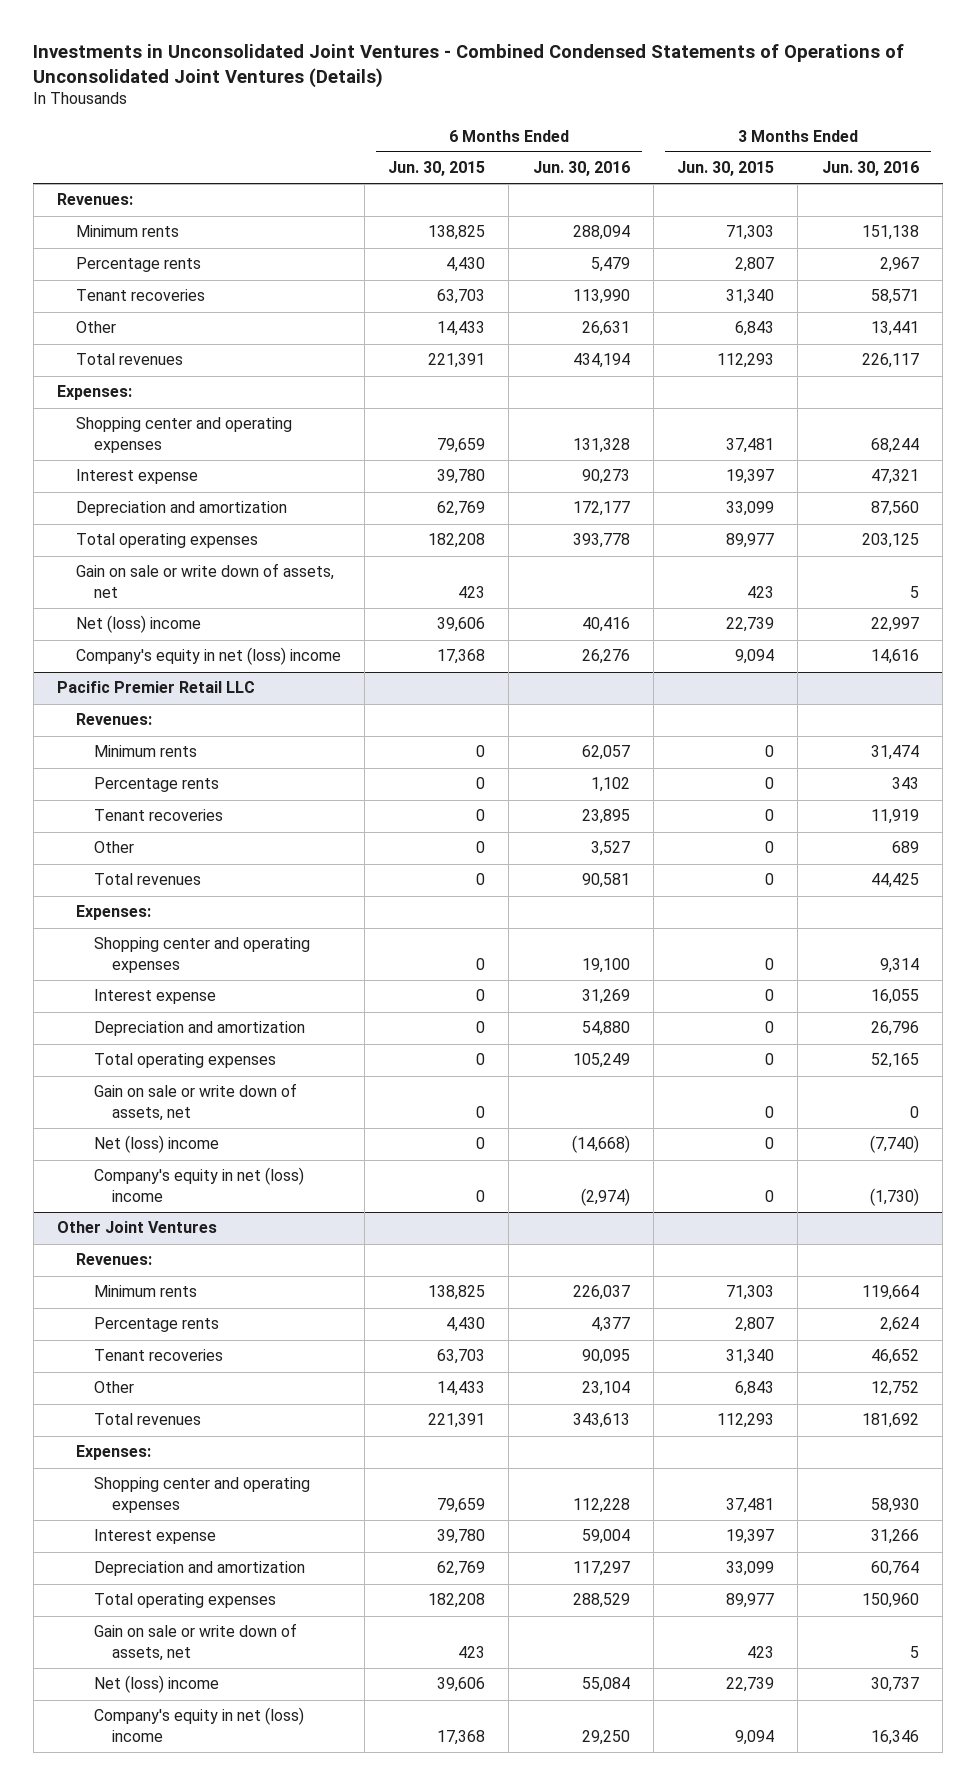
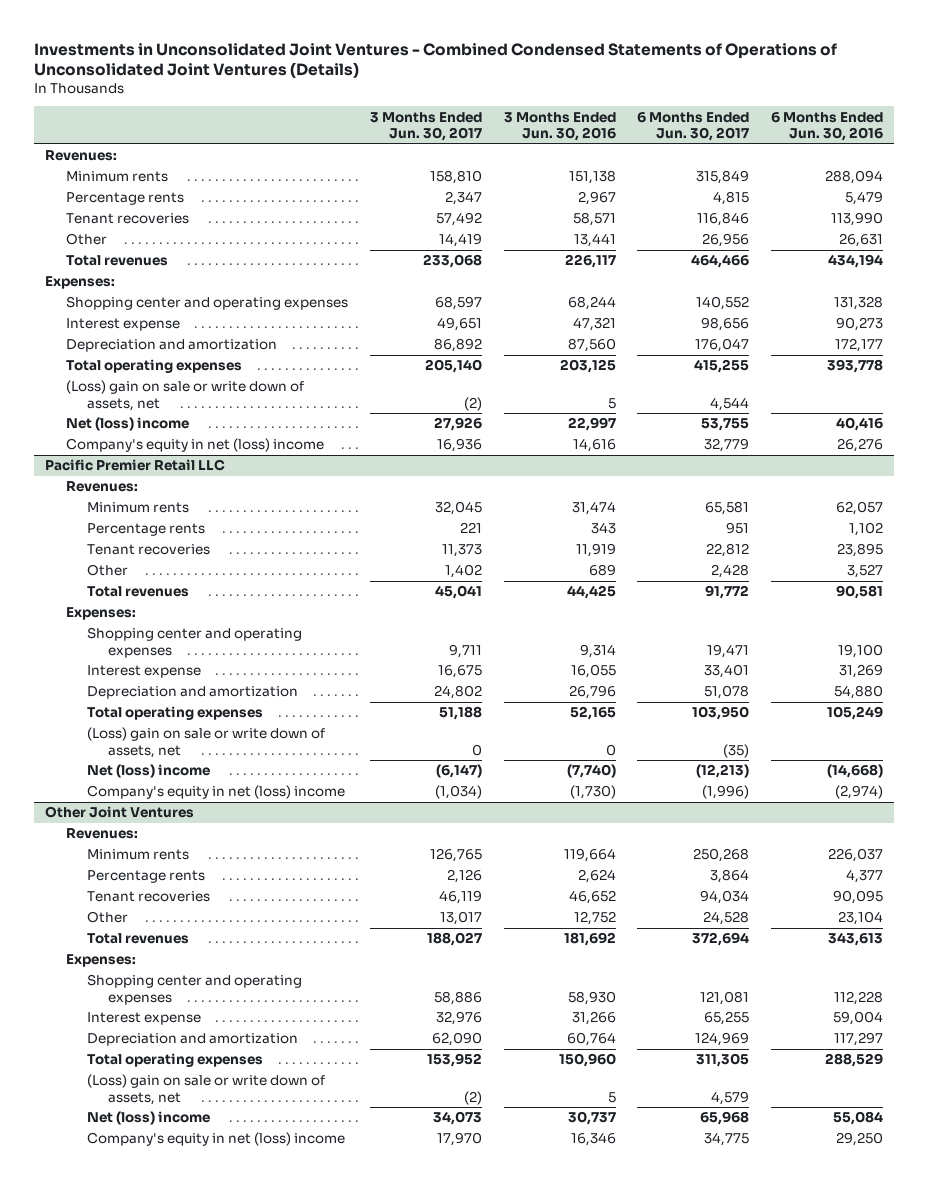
- | 6 Months Ended Jun. 30, 2015 | 6 Months Ended Jun. 30, 2016 | 3 Months Ended Jun. 30, 2015 | 3 Months Ended Jun. 30, 2016
+ | 3 Months Ended Jun. 30, 2017 | 3 Months Ended Jun. 30, 2016 | 6 Months Ended Jun. 30, 2017 | 6 Months Ended Jun. 30, 2016
- Gain on sale or write down of assets, net | 423 | | 423 | 5
+ (Loss) gain on sale or write down of assets, net | (2) | 5 | 4,544 |
@ Pacific Premier Retail LLC
- Gain on sale or write down of assets, net | 0 | | 0 | 0
+ (Loss) gain on sale or write down of assets, net | 0 | 0 | (35) |
@ Other Joint Ventures
- Gain on sale or write down of assets, net | 423 | | 423 | 5
+ (Loss) gain on sale or write down of assets, net | (2) | 5 | 4,579 |

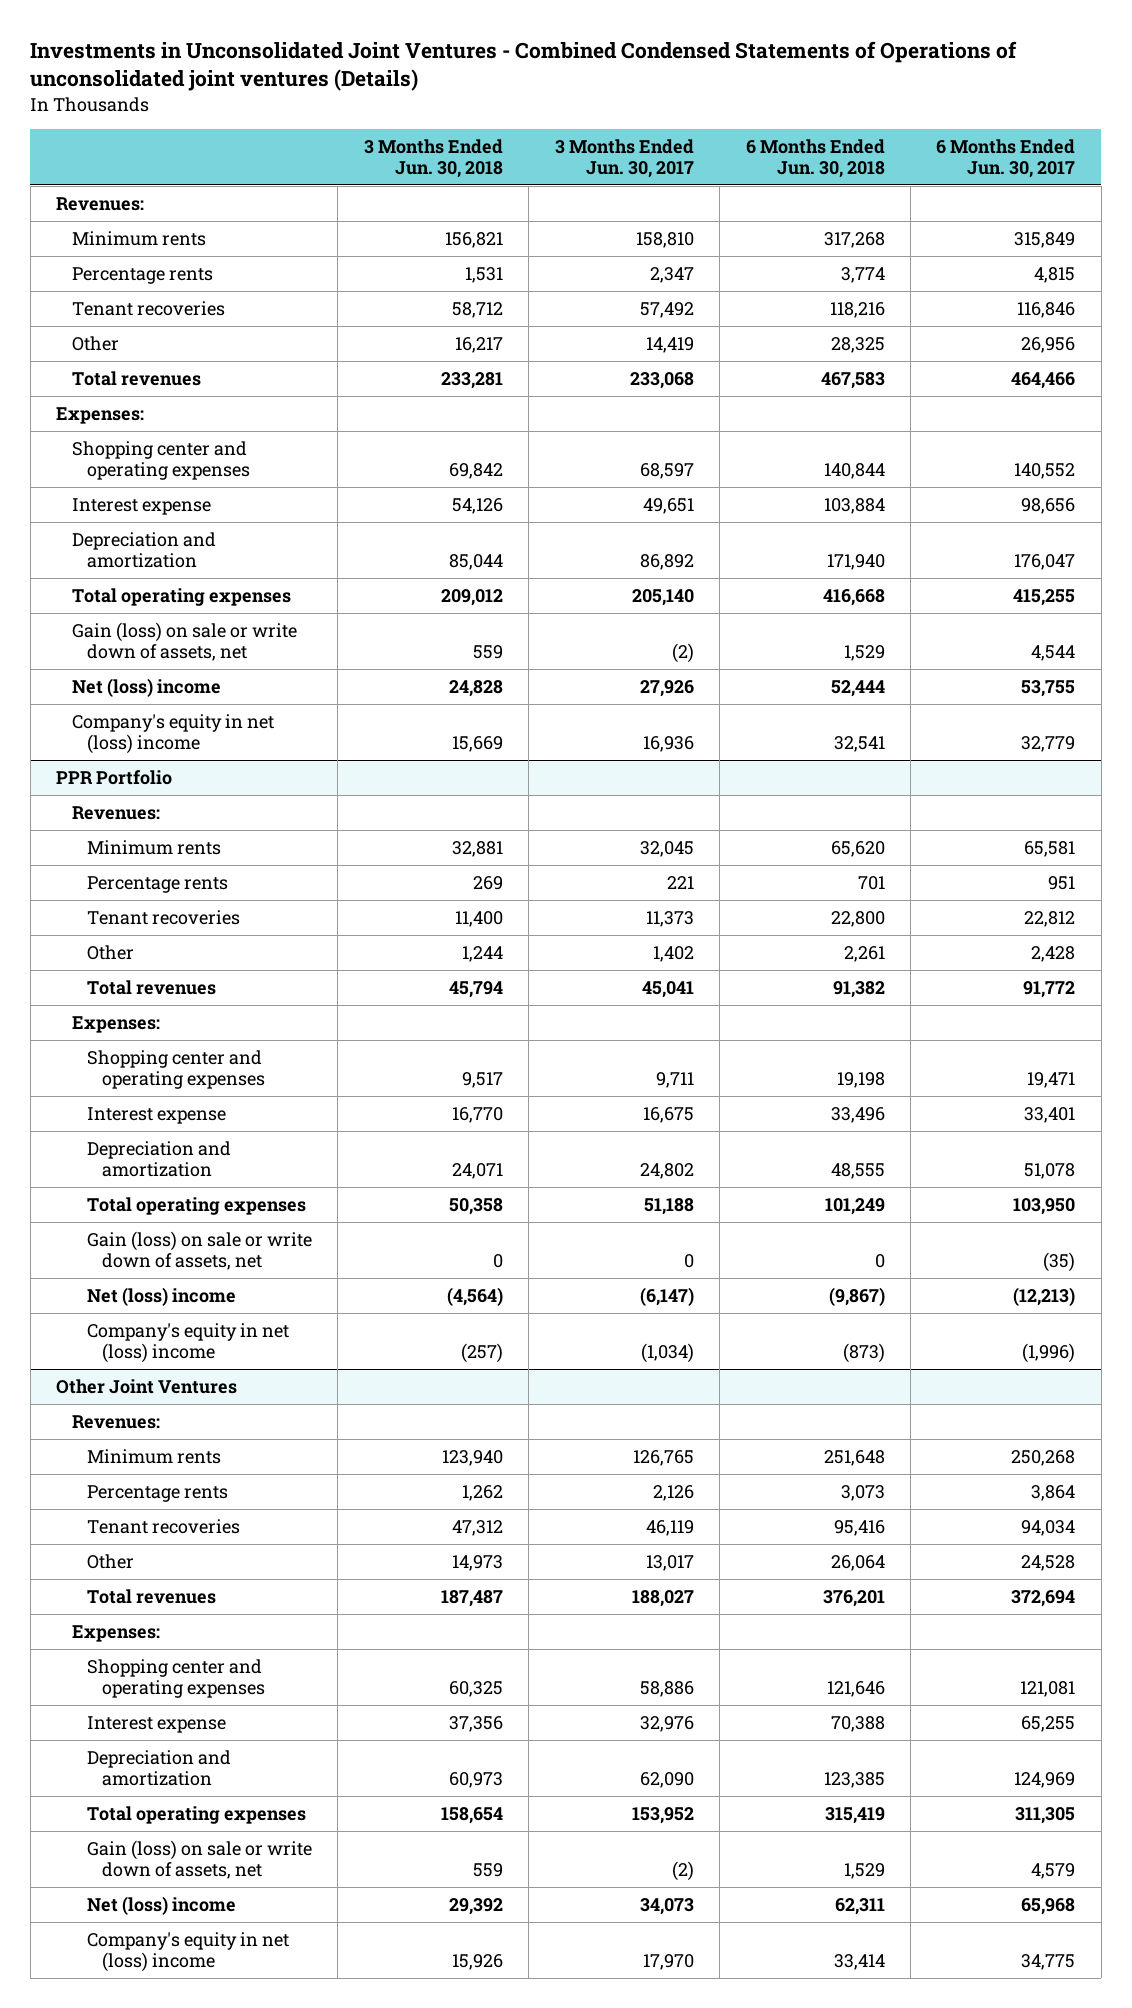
- Investments in Unconsolidated Joint Ventures - Combined Condensed Statements of Operations of Unconsolidated Joint Ventures (Details)
+ Investments in Unconsolidated Joint Ventures - Combined Condensed Statements of Operations of unconsolidated joint ventures (Details)
- | 3 Months Ended Jun. 30, 2017 | 3 Months Ended Jun. 30, 2016 | 6 Months Ended Jun. 30, 2017 | 6 Months Ended Jun. 30, 2016
+ | 3 Months Ended Jun. 30, 2018 | 3 Months Ended Jun. 30, 2017 | 6 Months Ended Jun. 30, 2018 | 6 Months Ended Jun. 30, 2017
- (Loss) gain on sale or write down of assets, net | (2) | 5 | 4,544 |
+ Gain (loss) on sale or write down of assets, net | 559 | (2) | 1,529 | 4,544
- Pacific Premier Retail LLC
+ PPR Portfolio
- (Loss) gain on sale or write down of assets, net | 0 | 0 | (35) |
+ Gain (loss) on sale or write down of assets, net | 0 | 0 | 0 | (35)
@ Other Joint Ventures
- (Loss) gain on sale or write down of assets, net | (2) | 5 | 4,579 |
+ Gain (loss) on sale or write down of assets, net | 559 | (2) | 1,529 | 4,579

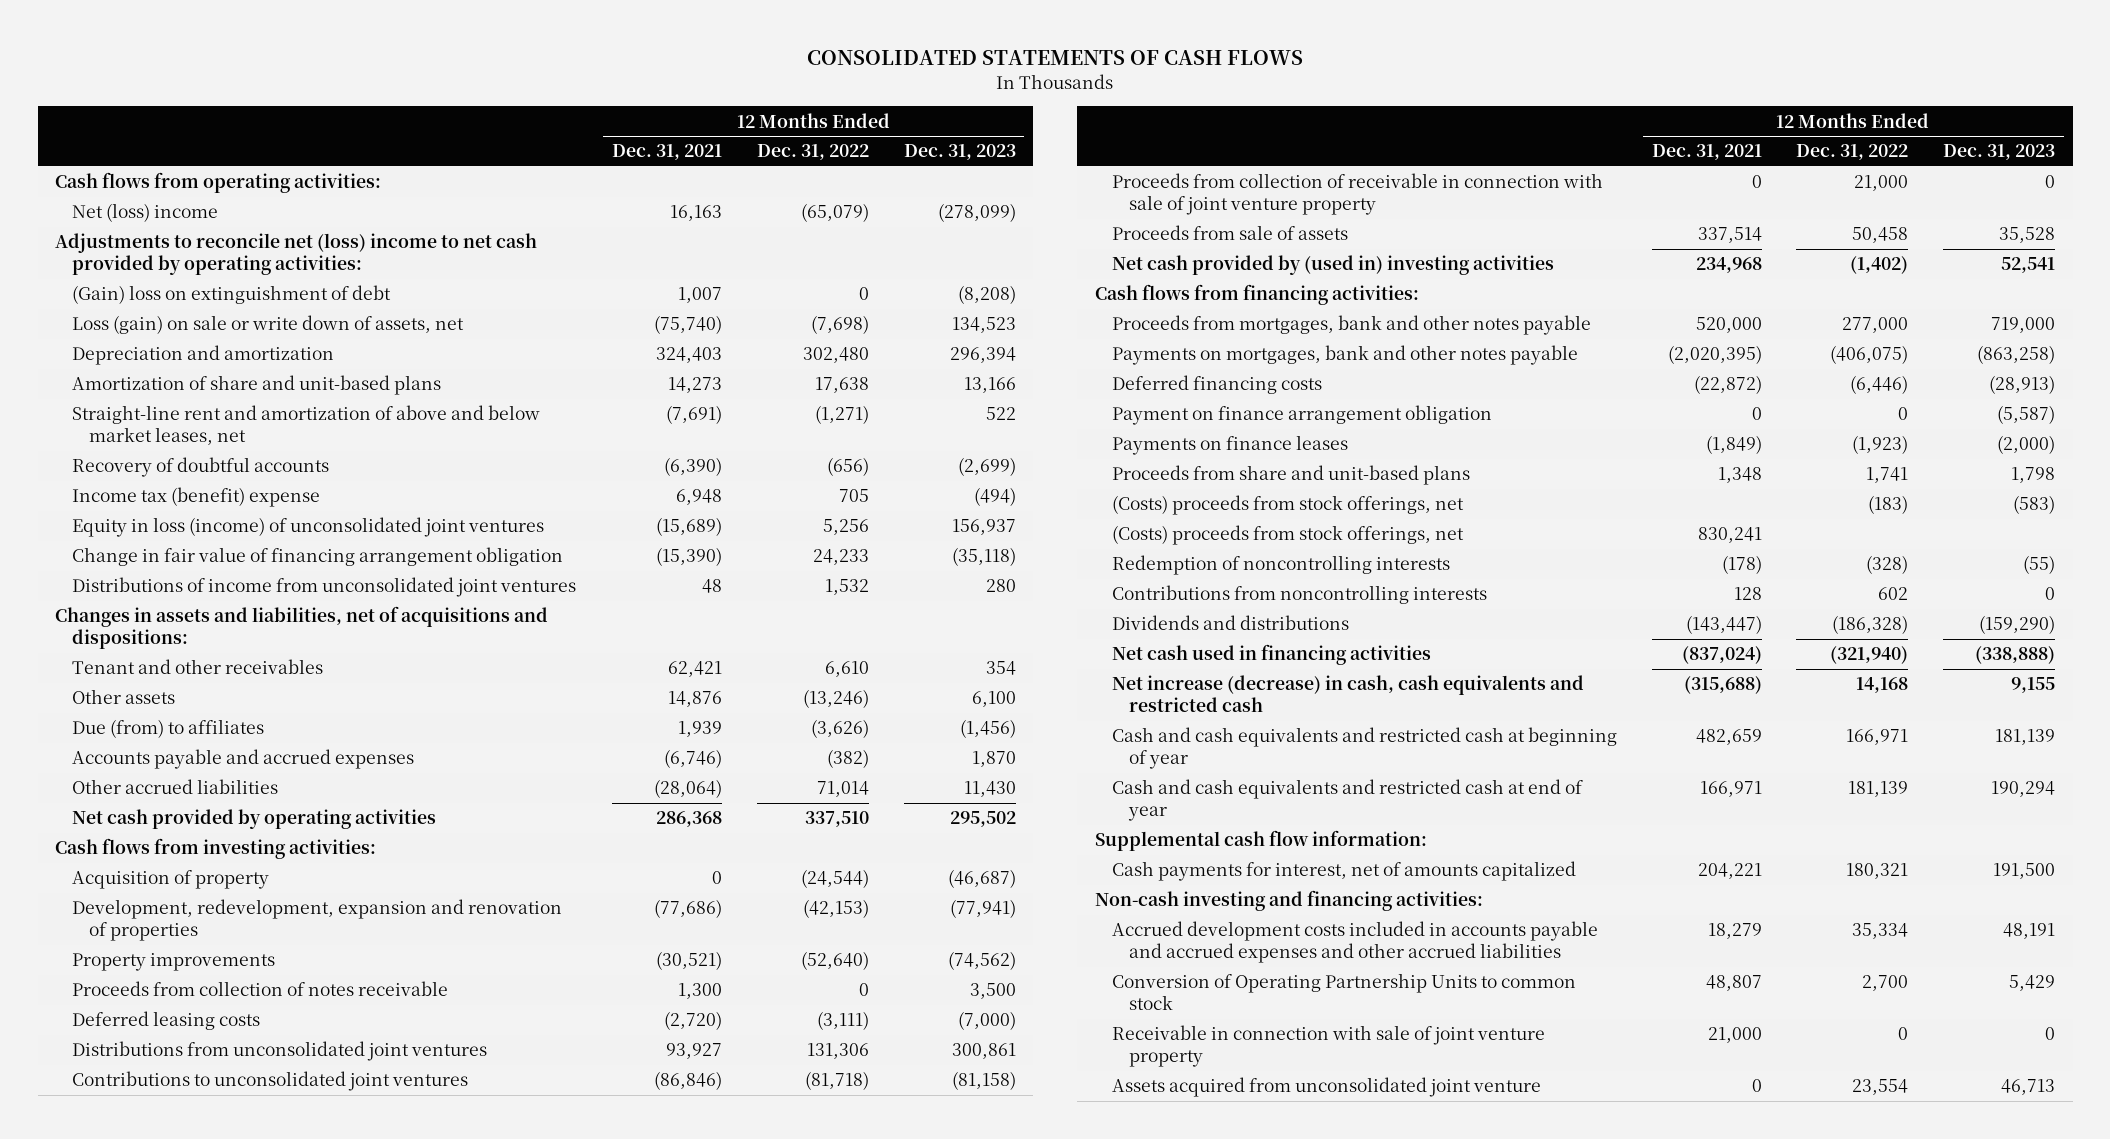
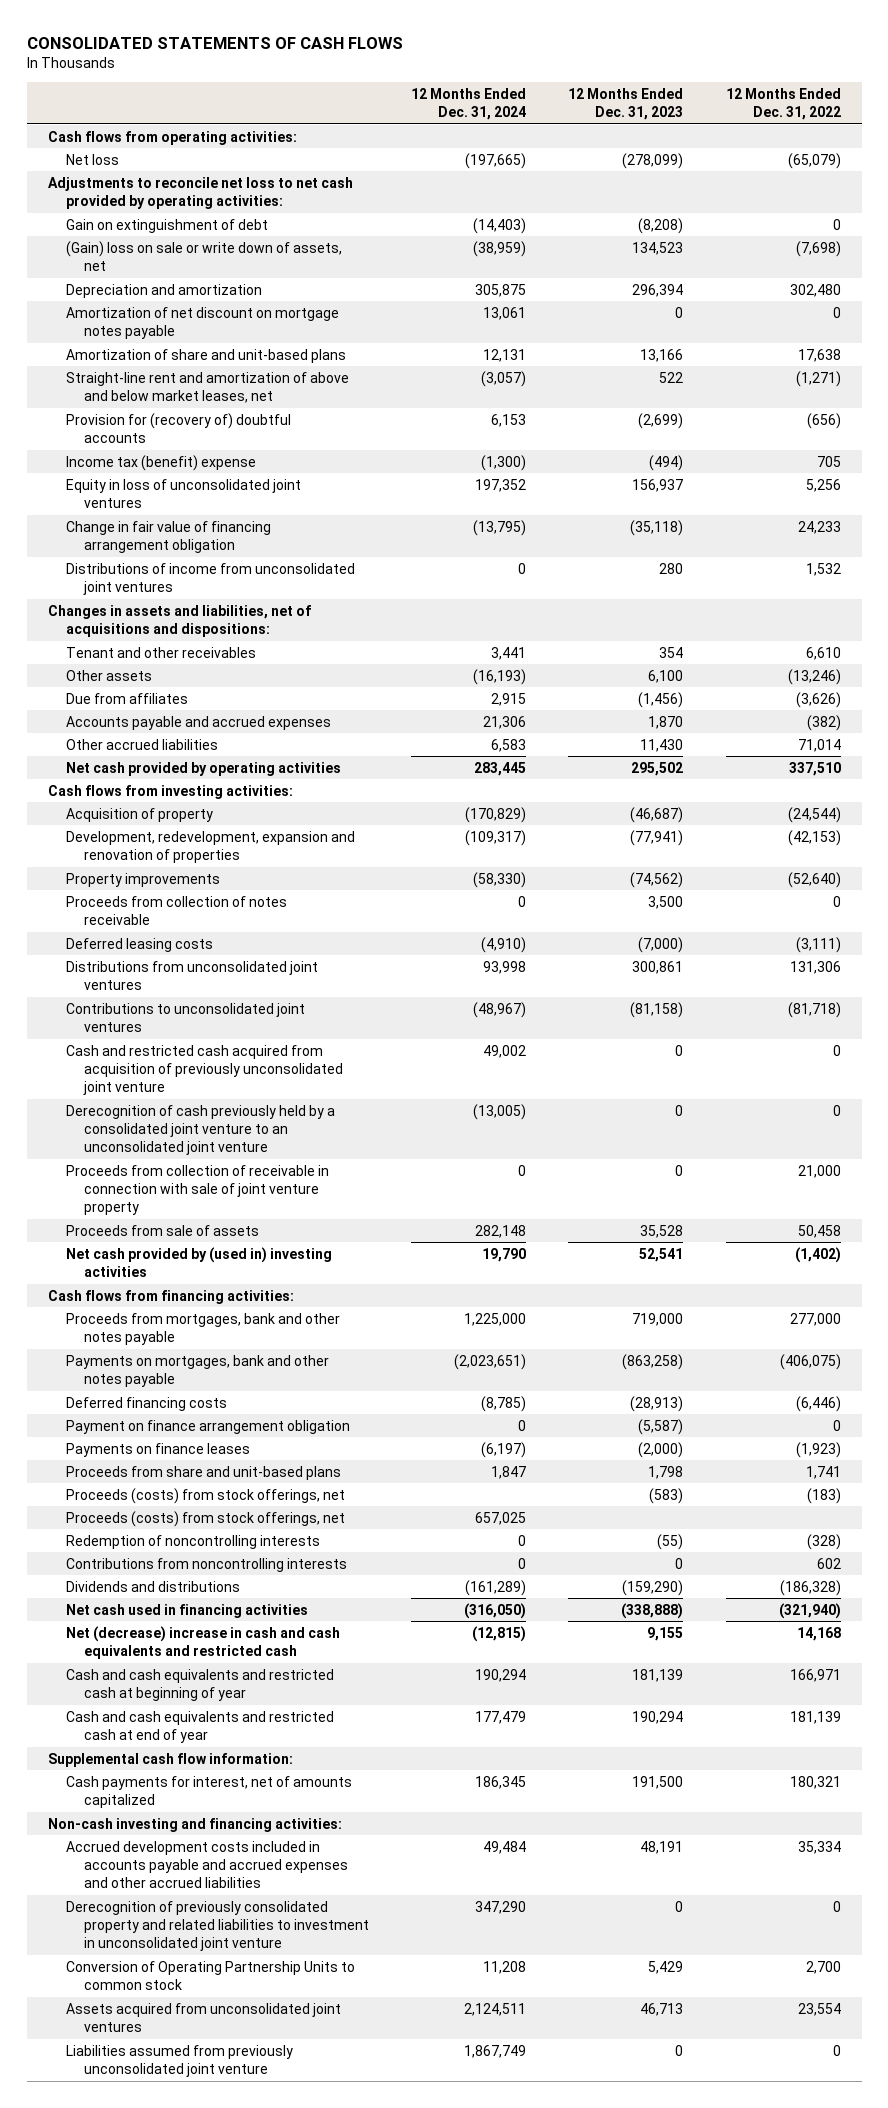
- | 12 Months Ended Dec. 31, 2021 | 12 Months Ended Dec. 31, 2022 | 12 Months Ended Dec. 31, 2023
+ | 12 Months Ended Dec. 31, 2024 | 12 Months Ended Dec. 31, 2023 | 12 Months Ended Dec. 31, 2022
- Net (loss) income | 16,163 | (65,079) | (278,099)
- Adjustments to reconcile net (loss) income to net cash provided by operating activities:
- (Gain) loss on extinguishment of debt | 1,007 | 0 | (8,208)
- Loss (gain) on sale or write down of assets, net | (75,740) | (7,698) | 134,523
+ Net loss | (197,665) | (278,099) | (65,079)
+ Adjustments to reconcile net loss to net cash provided by operating activities:
+ Gain on extinguishment of debt | (14,403) | (8,208) | 0
+ (Gain) loss on sale or write down of assets, net | (38,959) | 134,523 | (7,698)
+ Amortization of net discount on mortgage notes payable | 13,061 | 0 | 0
- Recovery of doubtful accounts | (6,390) | (656) | (2,699)
+ Provision for (recovery of) doubtful accounts | 6,153 | (2,699) | (656)
- Equity in loss (income) of unconsolidated joint ventures | (15,689) | 5,256 | 156,937
+ Equity in loss of unconsolidated joint ventures | 197,352 | 156,937 | 5,256
- Due (from) to affiliates | 1,939 | (3,626) | (1,456)
+ Due from affiliates | 2,915 | (1,456) | (3,626)
+ Cash and restricted cash acquired from acquisition of previously unconsolidated joint venture | 49,002 | 0 | 0
+ Derecognition of cash previously held by a consolidated joint venture to an unconsolidated joint venture | (13,005) | 0 | 0
- (Costs) proceeds from stock offerings, net | | (183) | (583)
- (Costs) proceeds from stock offerings, net | 830,241 | |
+ Proceeds (costs) from stock offerings, net | | (583) | (183)
+ Proceeds (costs) from stock offerings, net | 657,025 | |
- Net increase (decrease) in cash, cash equivalents and restricted cash | (315,688) | 14,168 | 9,155
+ Net (decrease) increase in cash and cash equivalents and restricted cash | (12,815) | 9,155 | 14,168
+ Derecognition of previously consolidated property and related liabilities to investment in unconsolidated joint venture | 347,290 | 0 | 0
- Receivable in connection with sale of joint venture property | 21,000 | 0 | 0
- Assets acquired from unconsolidated joint venture | 0 | 23,554 | 46,713
+ Assets acquired from unconsolidated joint ventures | 2,124,511 | 46,713 | 23,554
+ Liabilities assumed from previously unconsolidated joint venture | 1,867,749 | 0 | 0

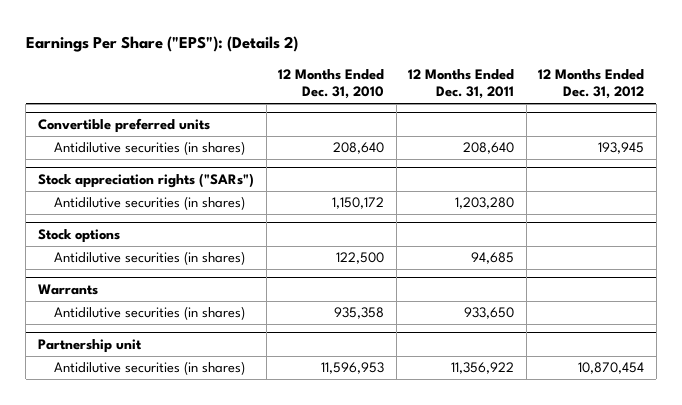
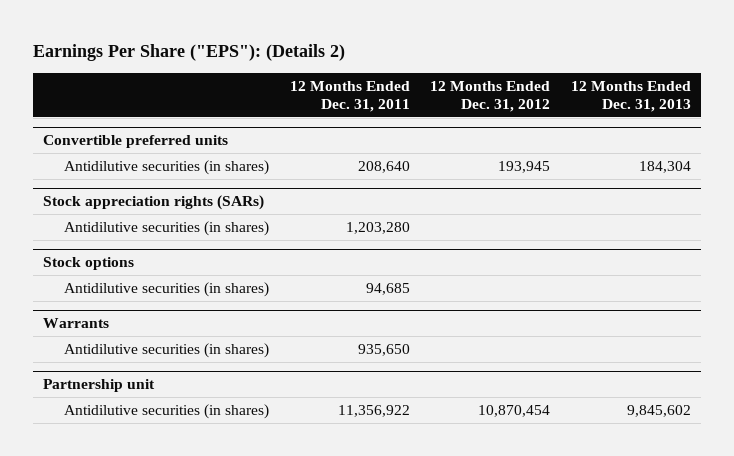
- | 12 Months Ended Dec. 31, 2010 | 12 Months Ended Dec. 31, 2011 | 12 Months Ended Dec. 31, 2012
+ | 12 Months Ended Dec. 31, 2011 | 12 Months Ended Dec. 31, 2012 | 12 Months Ended Dec. 31, 2013
- Stock appreciation rights ("SARs")
+ Stock appreciation rights (SARs)
@ Warrants
- Antidilutive securities (in shares) | 935,358 | 933,650 |
+ Antidilutive securities (in shares) | 935,650 | |

